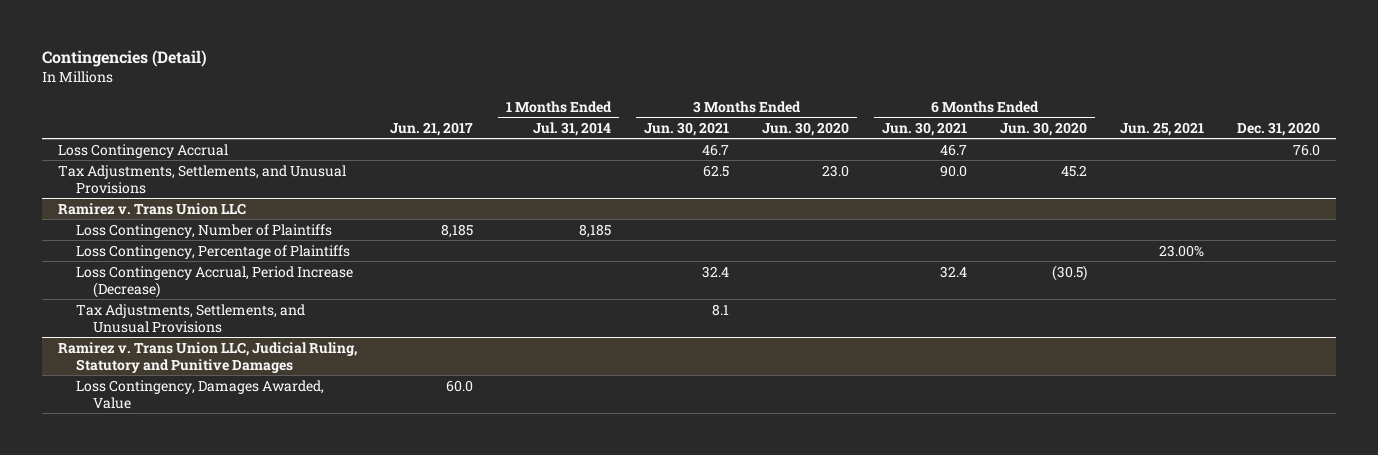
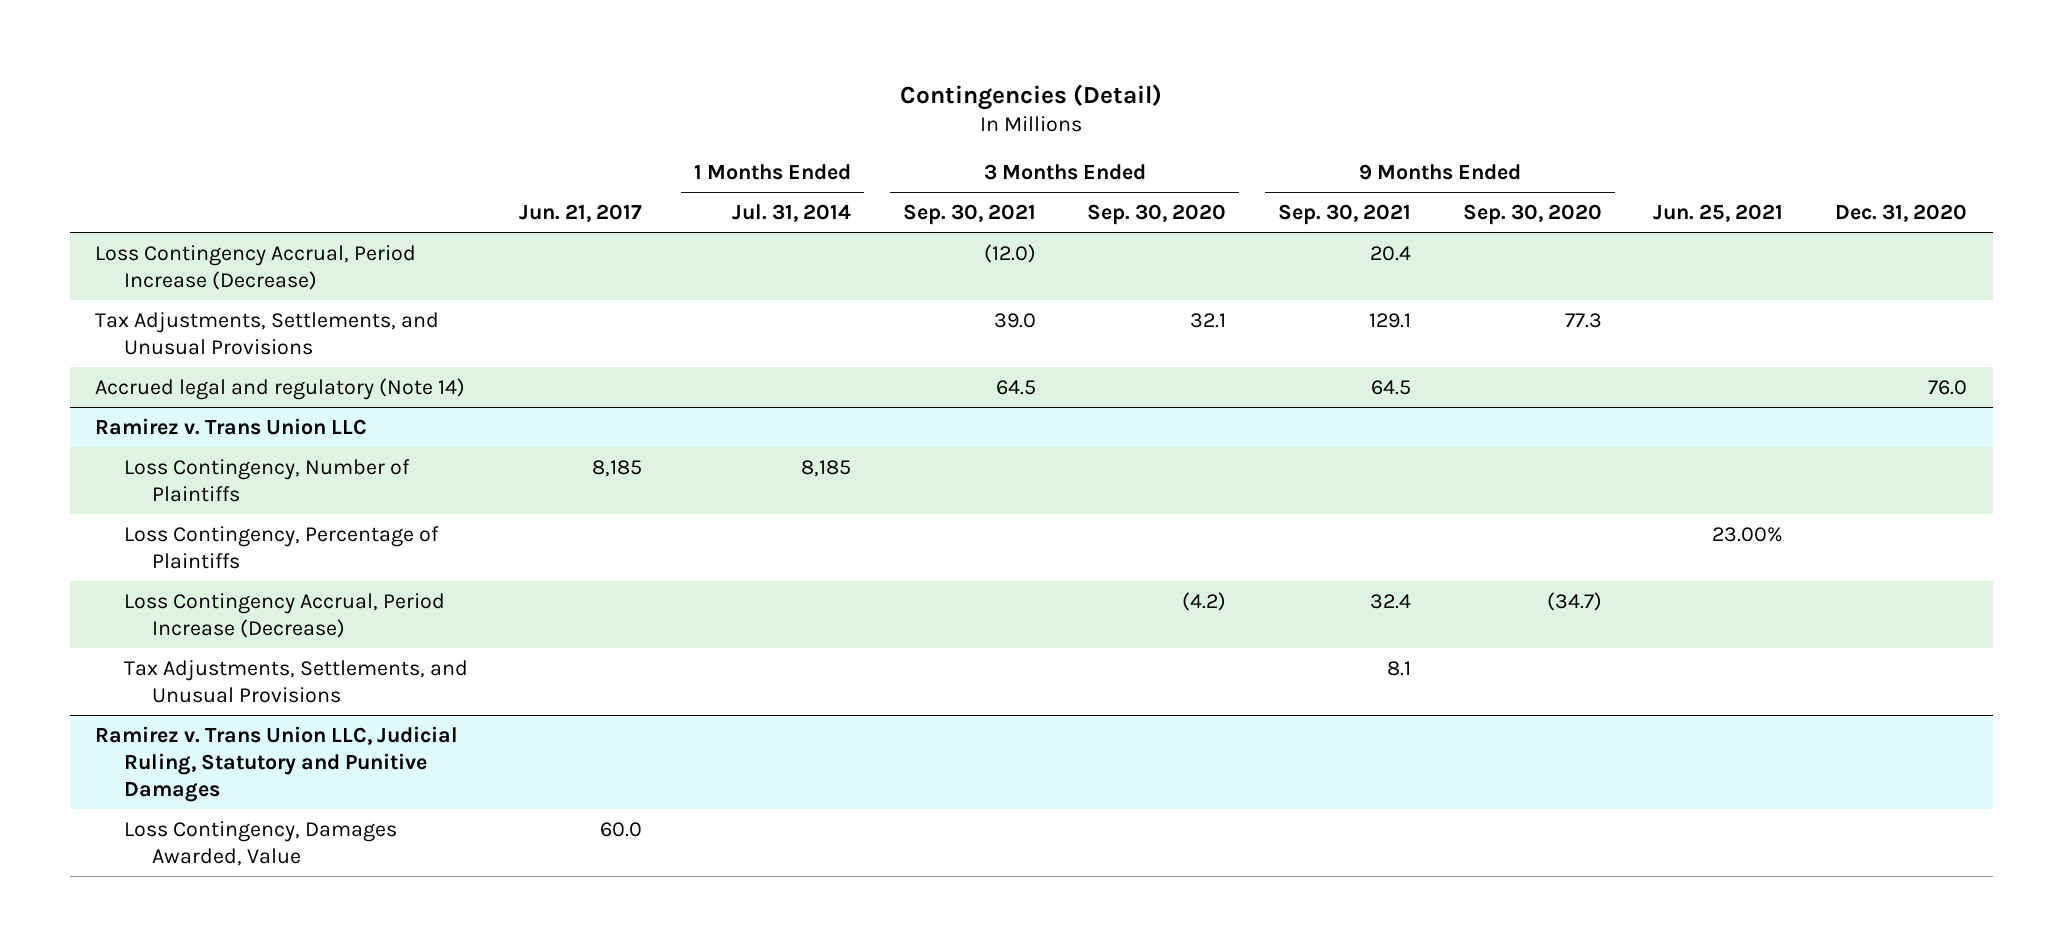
- | Jun. 21, 2017 | 1 Months Ended Jul. 31, 2014 | 3 Months Ended Jun. 30, 2021 | 3 Months Ended Jun. 30, 2020 | 6 Months Ended Jun. 30, 2021 | 6 Months Ended Jun. 30, 2020 | Jun. 25, 2021 | Dec. 31, 2020
+ | Jun. 21, 2017 | 1 Months Ended Jul. 31, 2014 | 3 Months Ended Sep. 30, 2021 | 3 Months Ended Sep. 30, 2020 | 9 Months Ended Sep. 30, 2021 | 9 Months Ended Sep. 30, 2020 | Jun. 25, 2021 | Dec. 31, 2020
- Loss Contingency Accrual | | | 46.7 | | 46.7 | | | 76.0
+ Loss Contingency Accrual, Period Increase (Decrease) | | | (12.0) | | 20.4 | | |
+ Accrued legal and regulatory (Note 14) | | | 64.5 | | 64.5 | | | 76.0

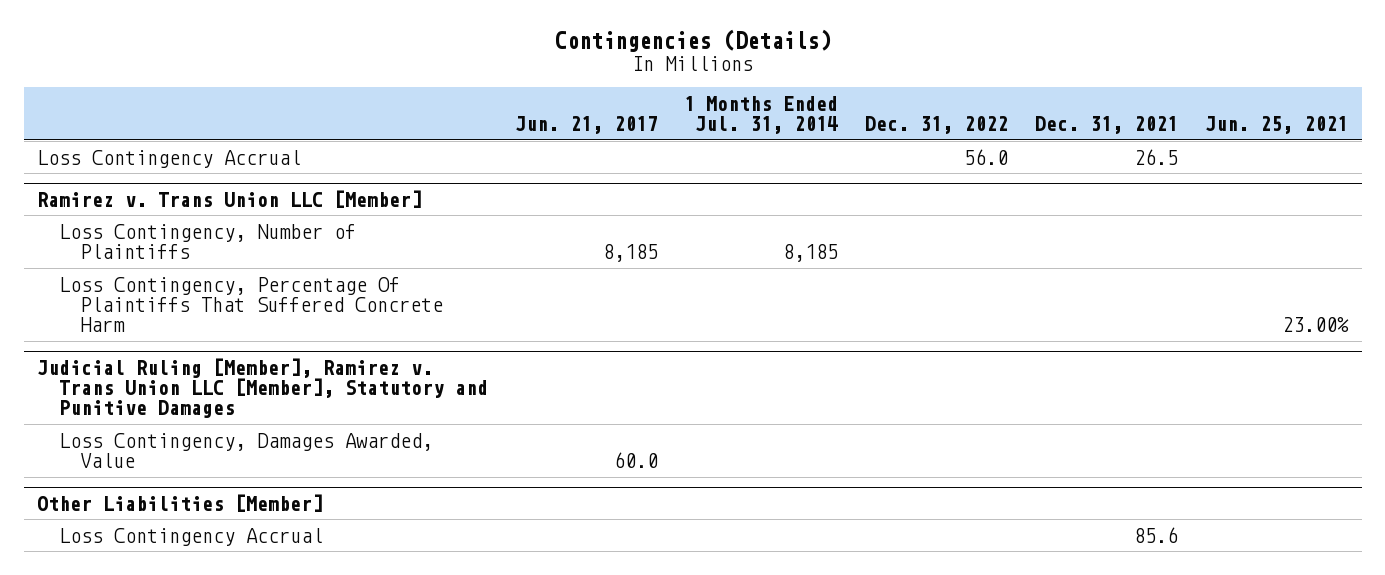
- Contingencies (Detail)
+ Contingencies (Details)
- | Jun. 21, 2017 | 1 Months Ended Jul. 31, 2014 | 3 Months Ended Sep. 30, 2021 | 3 Months Ended Sep. 30, 2020 | 9 Months Ended Sep. 30, 2021 | 9 Months Ended Sep. 30, 2020 | Jun. 25, 2021 | Dec. 31, 2020
+ | Jun. 21, 2017 | 1 Months Ended Jul. 31, 2014 | Dec. 31, 2022 | Dec. 31, 2021 | Jun. 25, 2021
- Loss Contingency Accrual, Period Increase (Decrease) | | | (12.0) | | 20.4 | | |
- Tax Adjustments, Settlements, and Unusual Provisions | | | 39.0 | 32.1 | 129.1 | 77.3 | |
- Accrued legal and regulatory (Note 14) | | | 64.5 | | 64.5 | | | 76.0
- Ramirez v. Trans Union LLC
+ Loss Contingency Accrual | | | 56.0 | 26.5 |
+ Ramirez v. Trans Union LLC [Member]
- Loss Contingency, Percentage of Plaintiffs | | | | | | | 23.00% |
- Loss Contingency Accrual, Period Increase (Decrease) | | | | (4.2) | 32.4 | (34.7) | |
- Tax Adjustments, Settlements, and Unusual Provisions | | | | | 8.1 | | |
- Ramirez v. Trans Union LLC, Judicial Ruling, Statutory and Punitive Damages
+ Loss Contingency, Percentage Of Plaintiffs That Suffered Concrete Harm | | | | | 23.00%
+ Judicial Ruling [Member], Ramirez v. Trans Union LLC [Member], Statutory and Punitive Damages
+ Other Liabilities [Member]
+ Loss Contingency Accrual | | | | 85.6 |

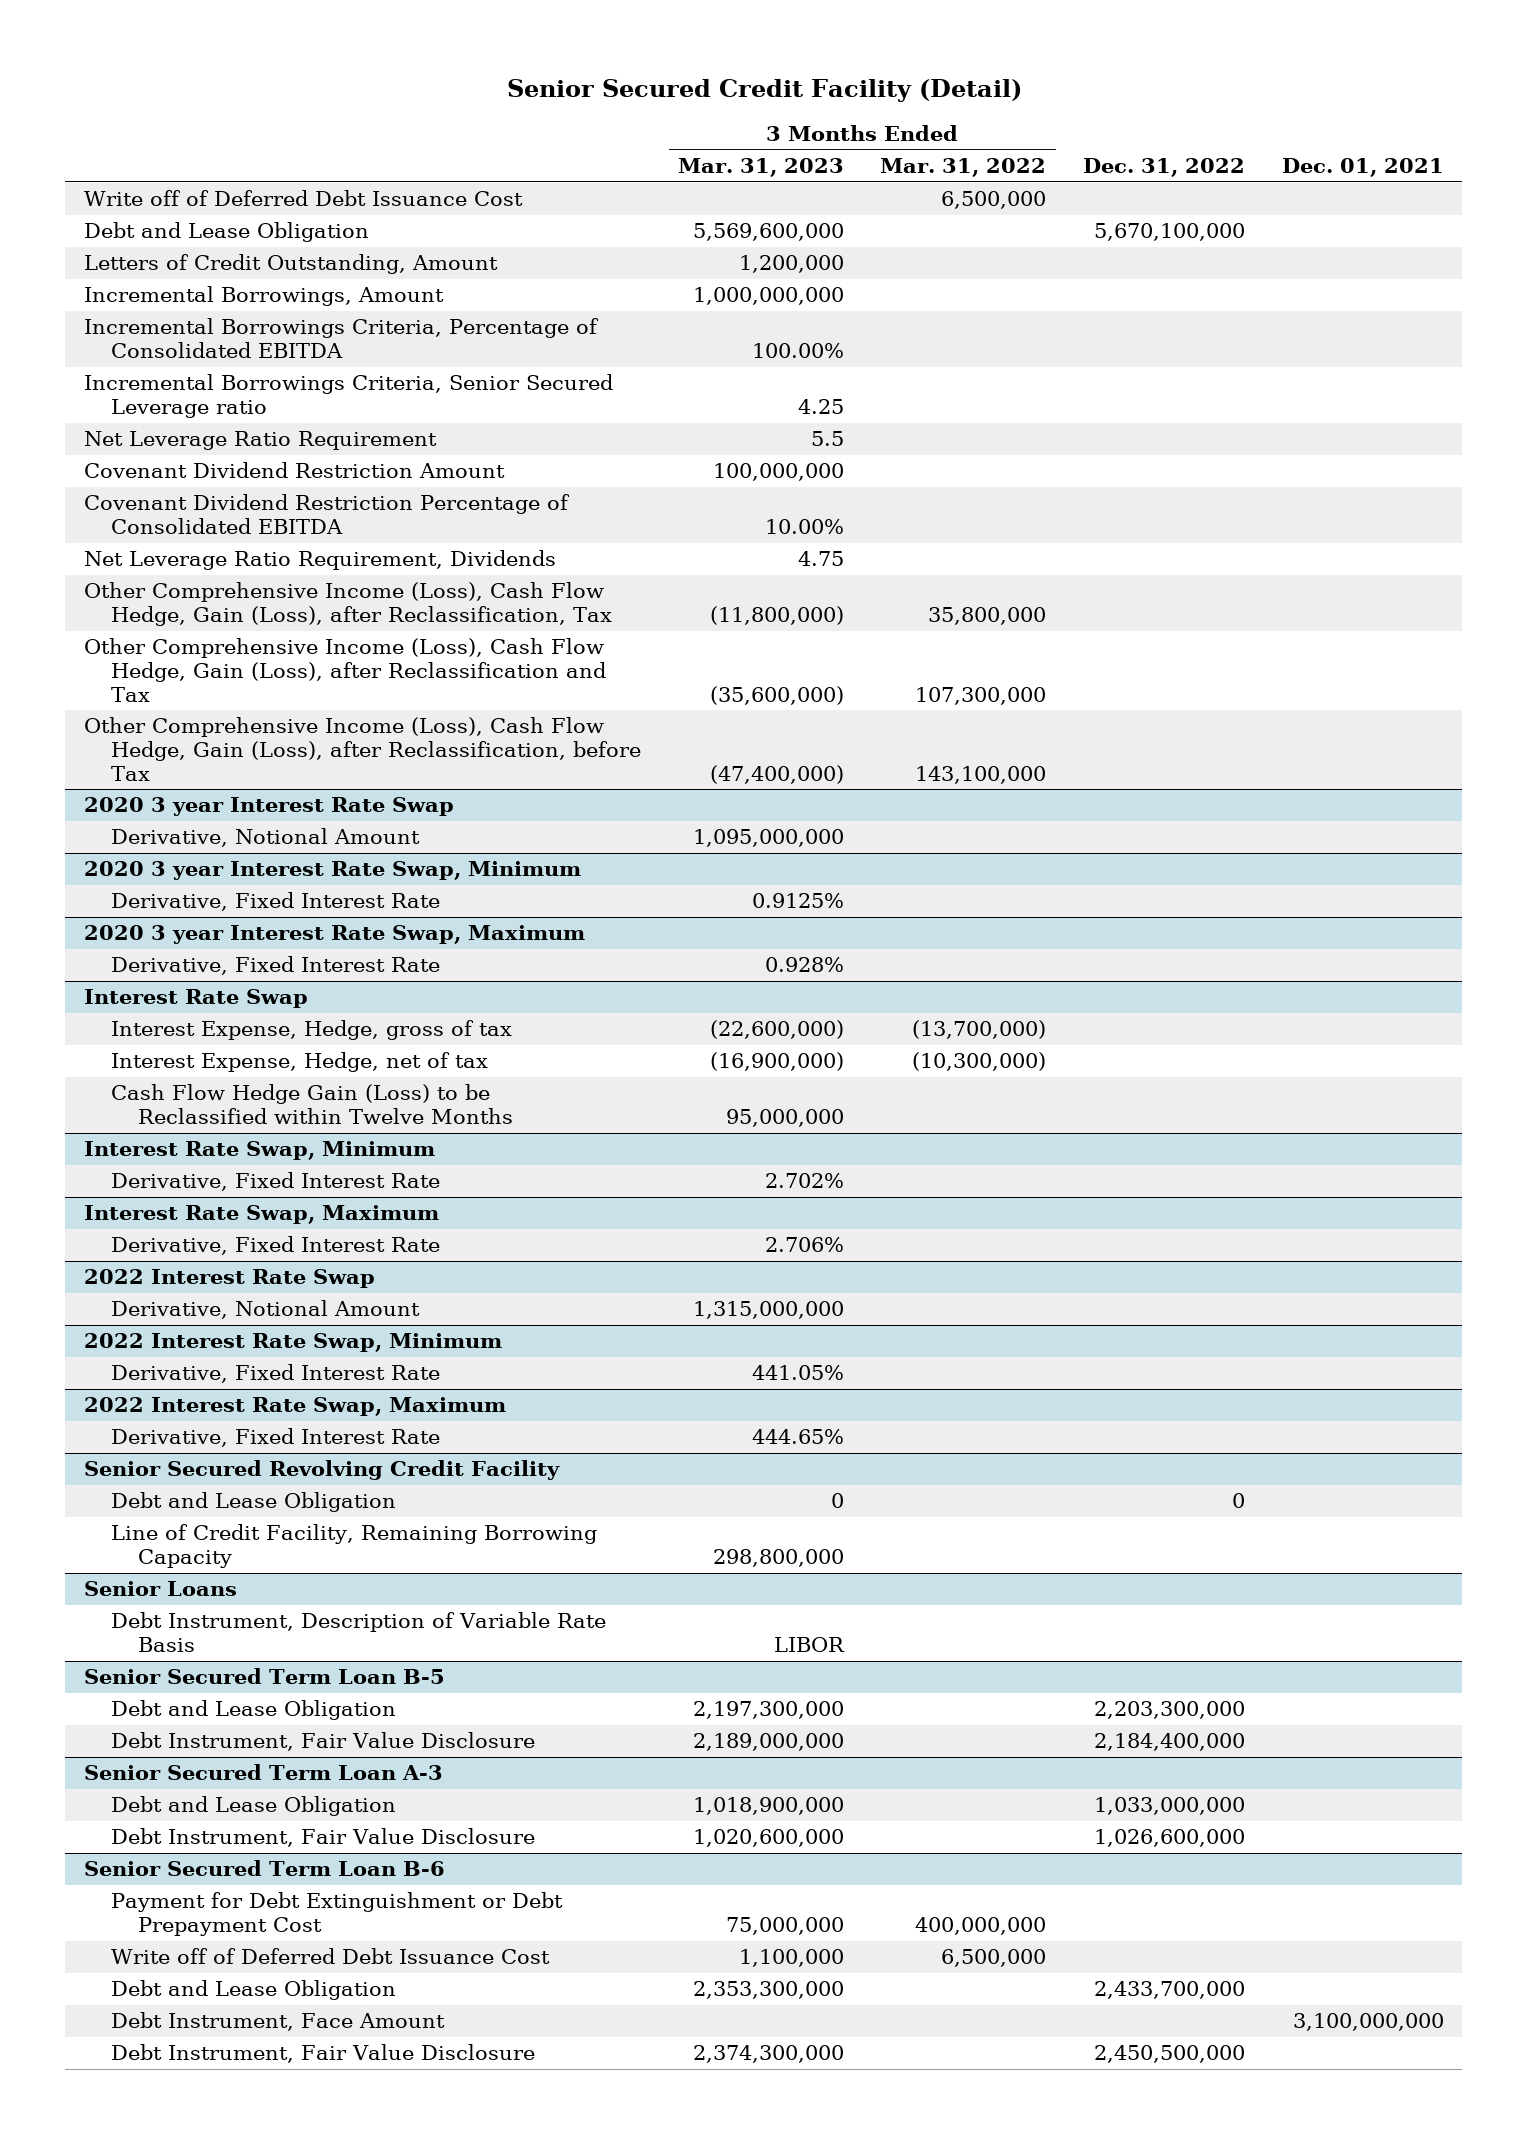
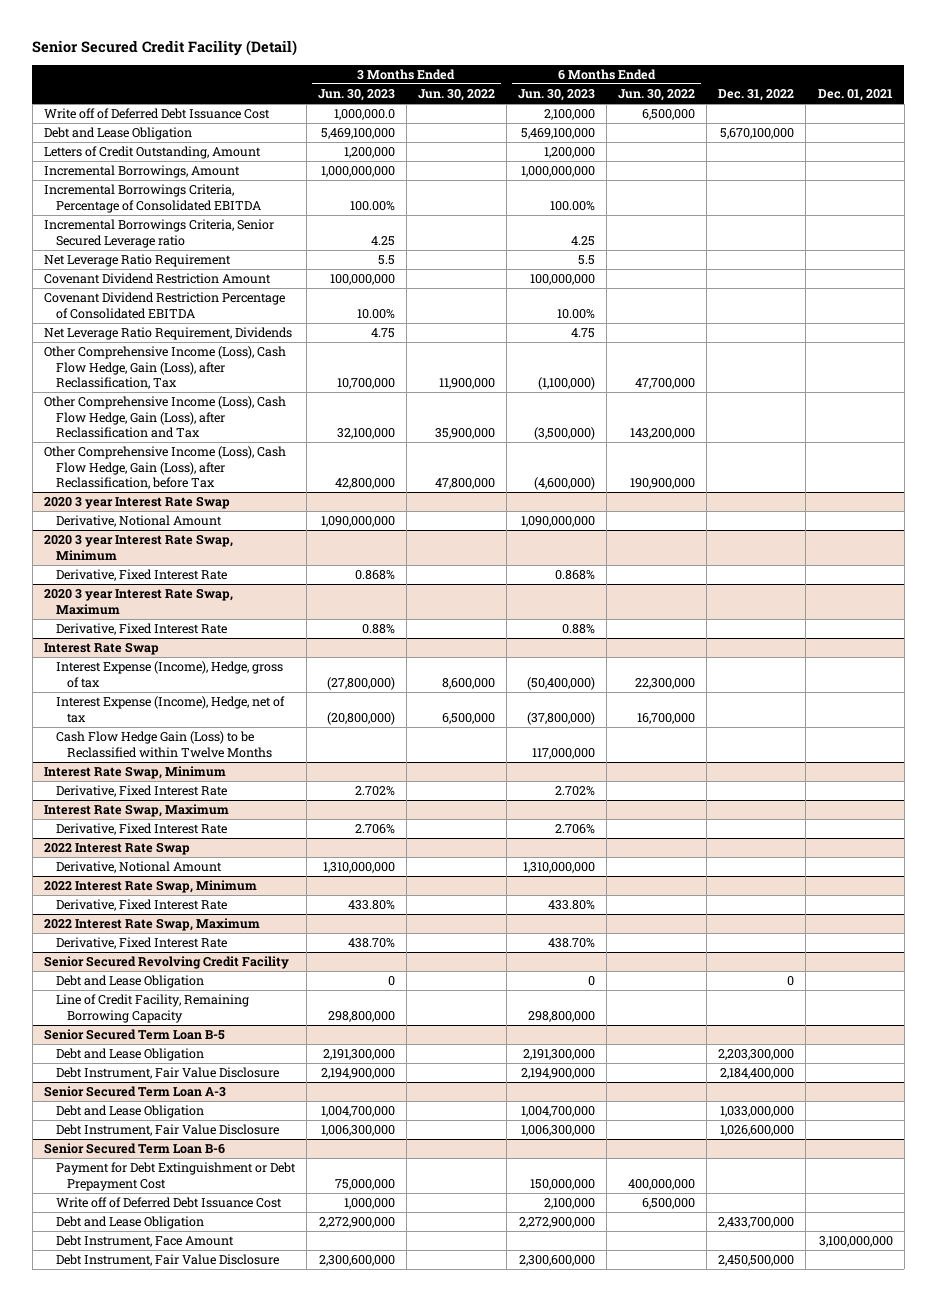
- | 3 Months Ended Mar. 31, 2023 | 3 Months Ended Mar. 31, 2022 | Dec. 31, 2022 | Dec. 01, 2021
+ | 3 Months Ended Jun. 30, 2023 | 3 Months Ended Jun. 30, 2022 | 6 Months Ended Jun. 30, 2023 | 6 Months Ended Jun. 30, 2022 | Dec. 31, 2022 | Dec. 01, 2021
@ Interest Rate Swap
- Interest Expense, Hedge, gross of tax | (22,600,000) | (13,700,000) | |
- Interest Expense, Hedge, net of tax | (16,900,000) | (10,300,000) | |
+ Interest Expense (Income), Hedge, gross of tax | (27,800,000) | 8,600,000 | (50,400,000) | 22,300,000 | |
+ Interest Expense (Income), Hedge, net of tax | (20,800,000) | 6,500,000 | (37,800,000) | 16,700,000 | |
- Senior Loans
- Debt Instrument, Description of Variable Rate Basis | LIBOR | | |

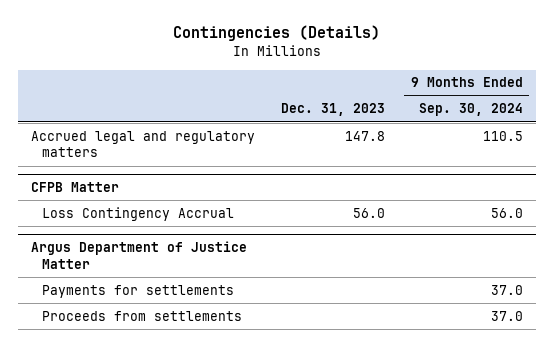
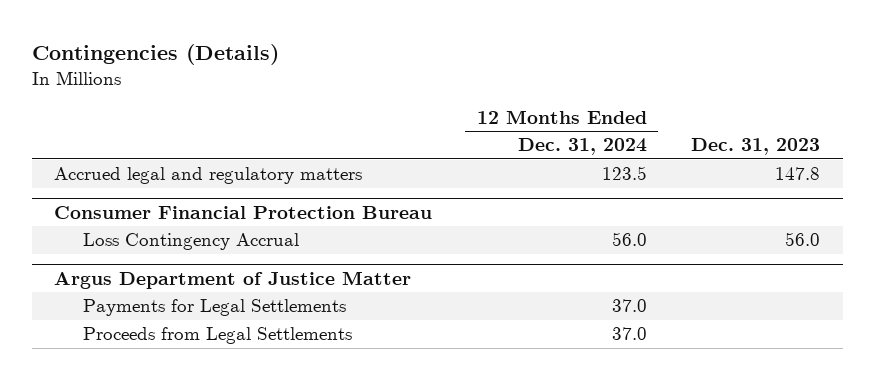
- | Dec. 31, 2023 | 9 Months Ended Sep. 30, 2024
+ | 12 Months Ended Dec. 31, 2024 | Dec. 31, 2023
- CFPB Matter
+ Consumer Financial Protection Bureau
@ Argus Department of Justice Matter
- Payments for settlements | | 37.0
- Proceeds from settlements | | 37.0
+ Payments for Legal Settlements | 37.0 |
+ Proceeds from Legal Settlements | 37.0 |

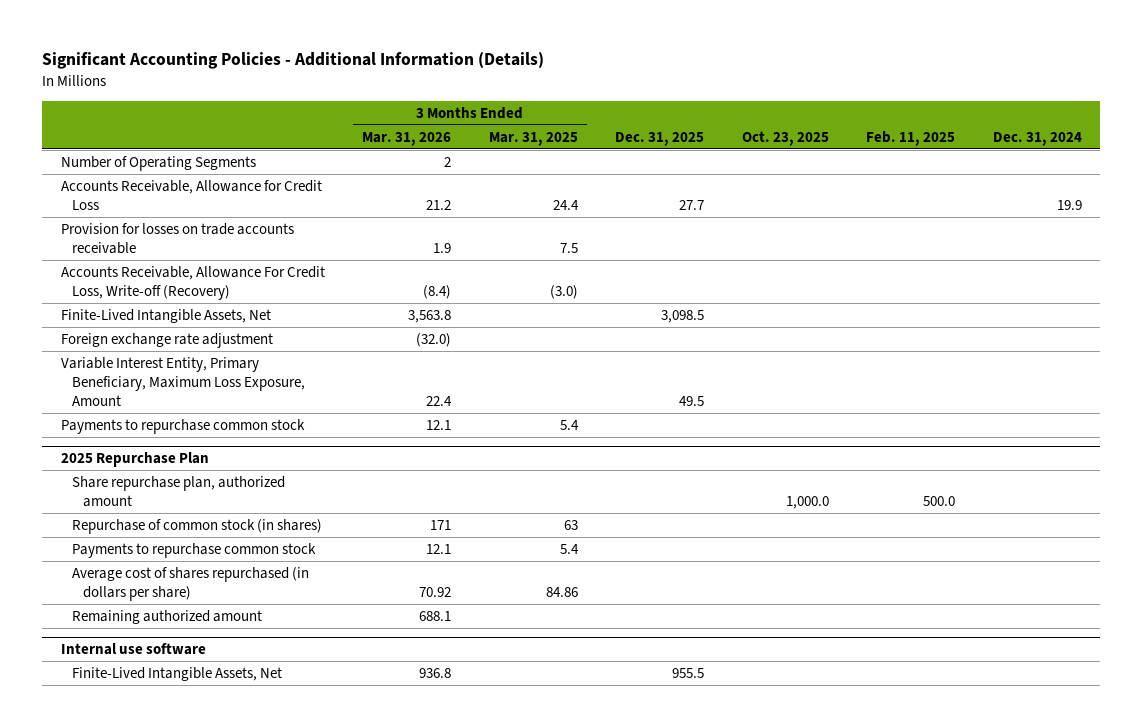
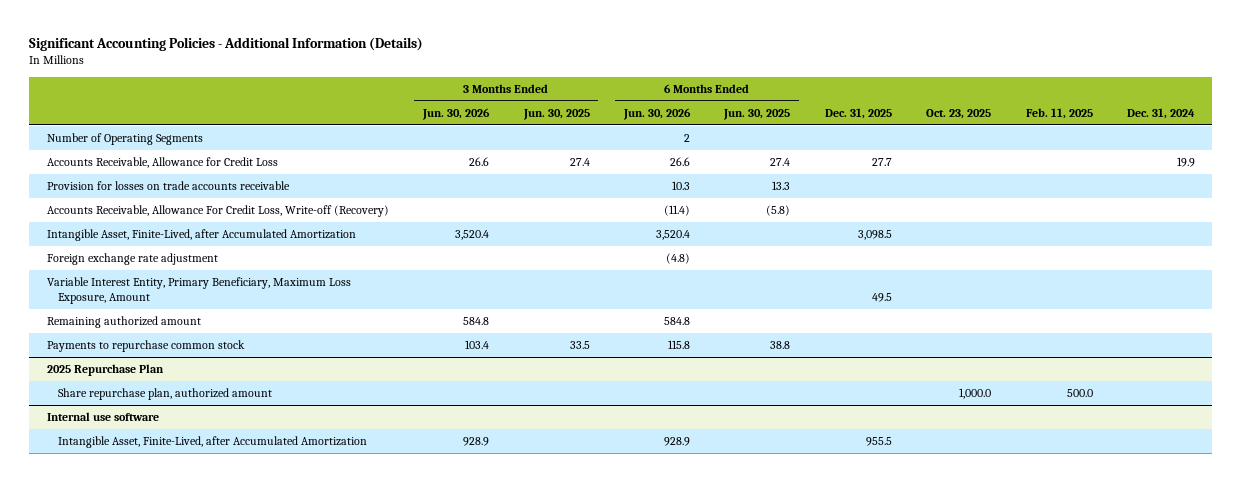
- | 3 Months Ended Mar. 31, 2026 | 3 Months Ended Mar. 31, 2025 | Dec. 31, 2025 | Oct. 23, 2025 | Feb. 11, 2025 | Dec. 31, 2024
+ | 3 Months Ended Jun. 30, 2026 | 3 Months Ended Jun. 30, 2025 | 6 Months Ended Jun. 30, 2026 | 6 Months Ended Jun. 30, 2025 | Dec. 31, 2025 | Oct. 23, 2025 | Feb. 11, 2025 | Dec. 31, 2024
- Finite-Lived Intangible Assets, Net | 3,563.8 | | 3,098.5 | | |
+ Intangible Asset, Finite-Lived, after Accumulated Amortization | 3,520.4 | | 3,520.4 | | 3,098.5 | | |
+ Remaining authorized amount | 584.8 | | 584.8 | | | | |
@ 2025 Repurchase Plan
- Repurchase of common stock (in shares) | 171 | 63 | | | |
- Payments to repurchase common stock | 12.1 | 5.4 | | | |
- Average cost of shares repurchased (in dollars per share) | 70.92 | 84.86 | | | |
- Remaining authorized amount | 688.1 | | | | |
@ Internal use software
- Finite-Lived Intangible Assets, Net | 936.8 | | 955.5 | | |
+ Intangible Asset, Finite-Lived, after Accumulated Amortization | 928.9 | | 928.9 | | 955.5 | | |

